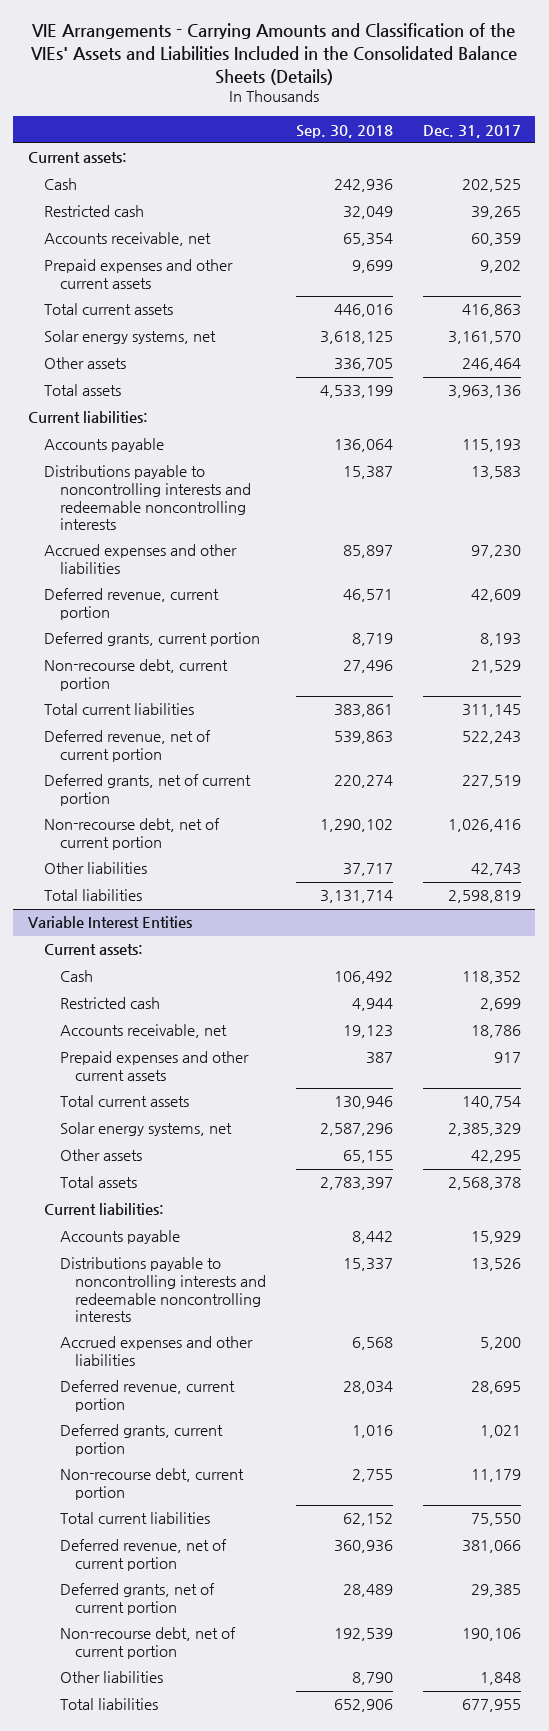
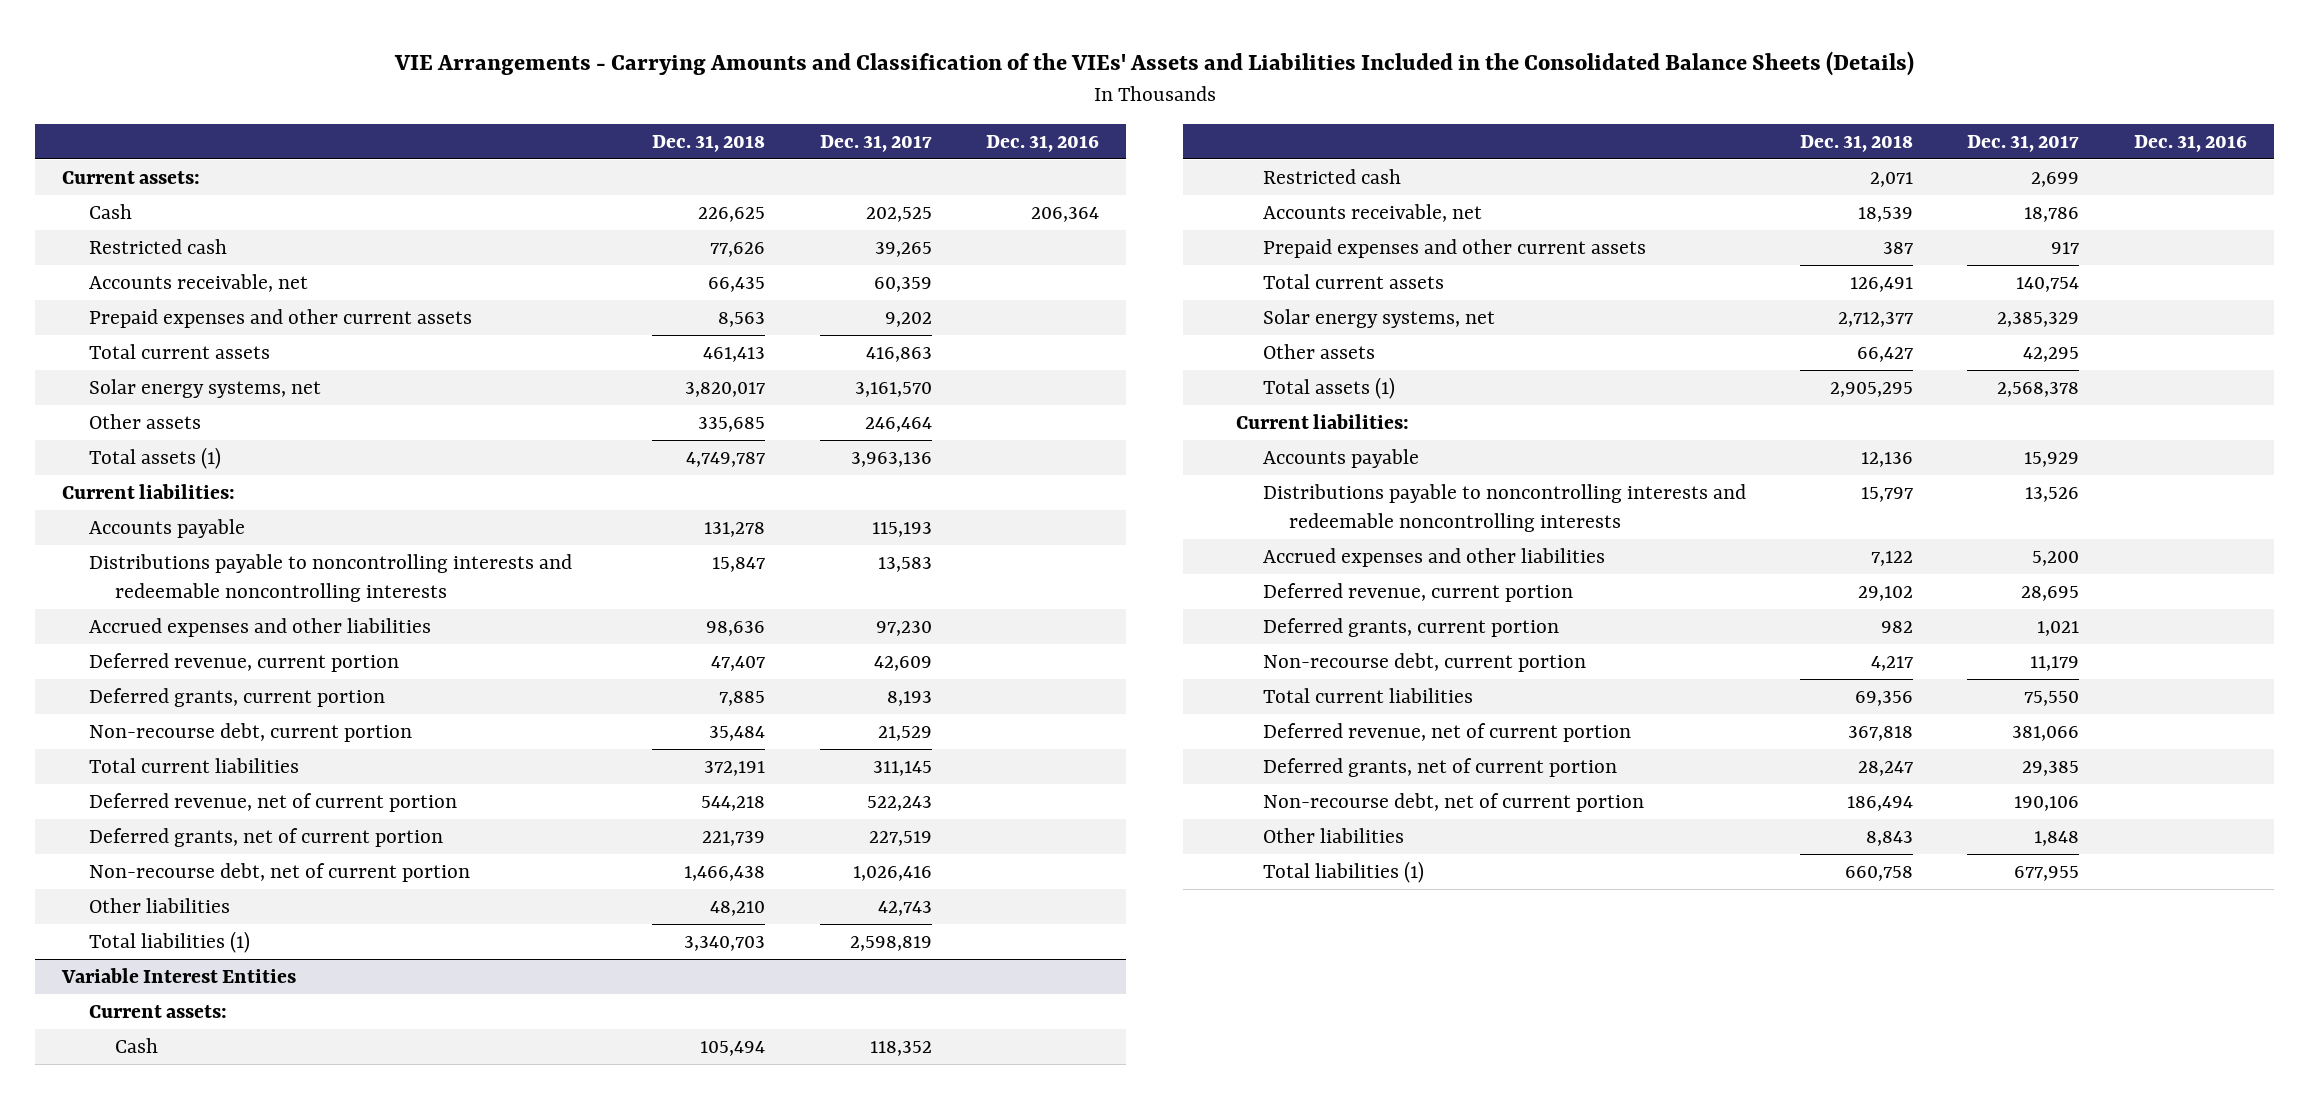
- | Sep. 30, 2018 | Dec. 31, 2017
+ | Dec. 31, 2018 | Dec. 31, 2017 | Dec. 31, 2016
- Total assets | 4,533,199 | 3,963,136
+ Total assets (1) | 4,749,787 | 3,963,136 |
- Total liabilities | 3,131,714 | 2,598,819
+ Total liabilities (1) | 3,340,703 | 2,598,819 |
@ Variable Interest Entities
- Total assets | 2,783,397 | 2,568,378
+ Total assets (1) | 2,905,295 | 2,568,378 |
- Total liabilities | 652,906 | 677,955
+ Total liabilities (1) | 660,758 | 677,955 |

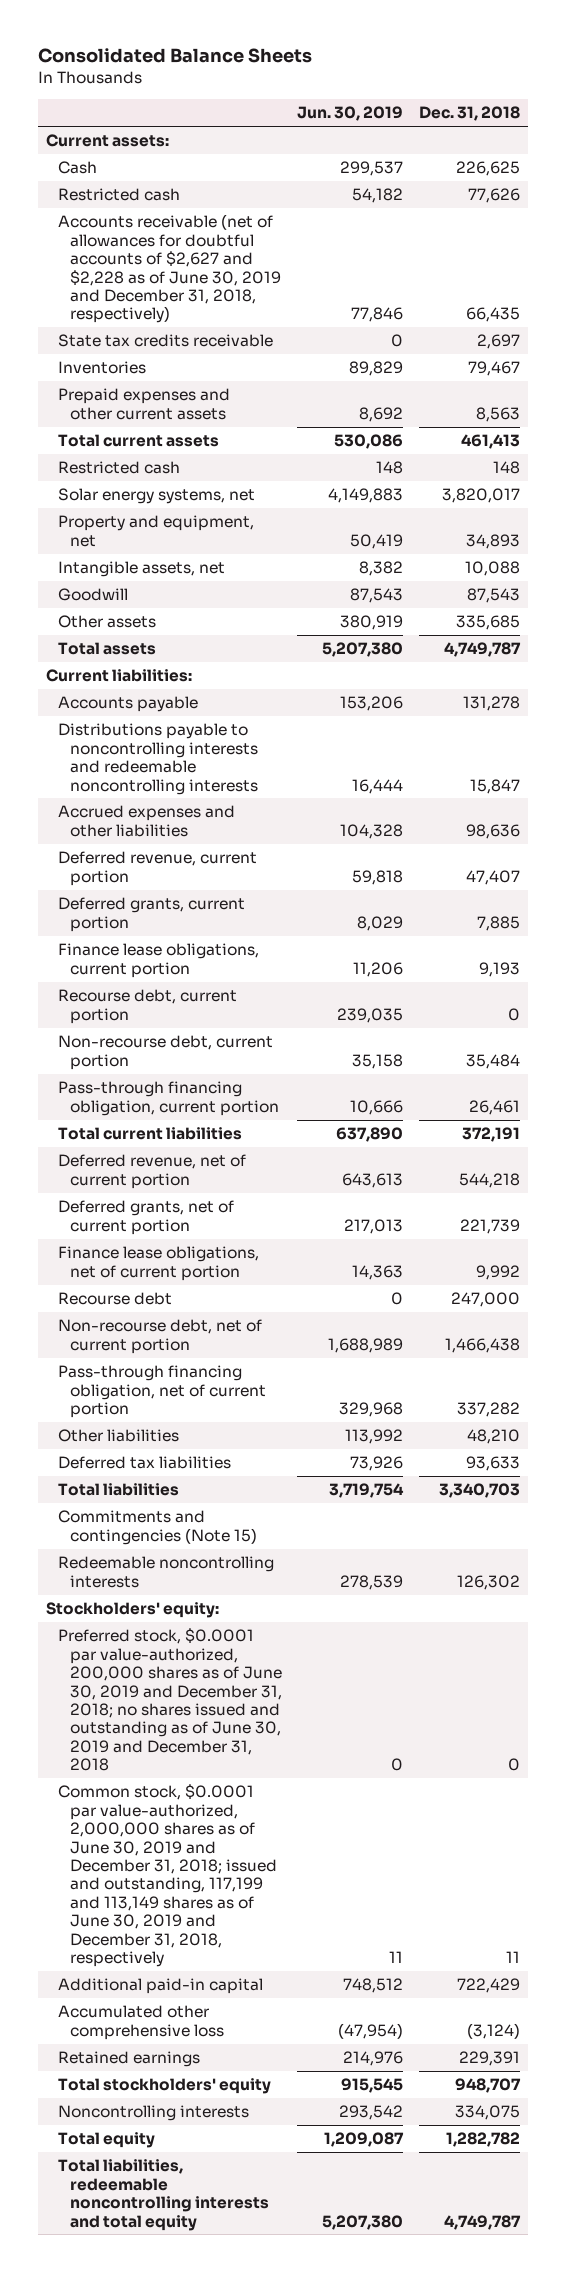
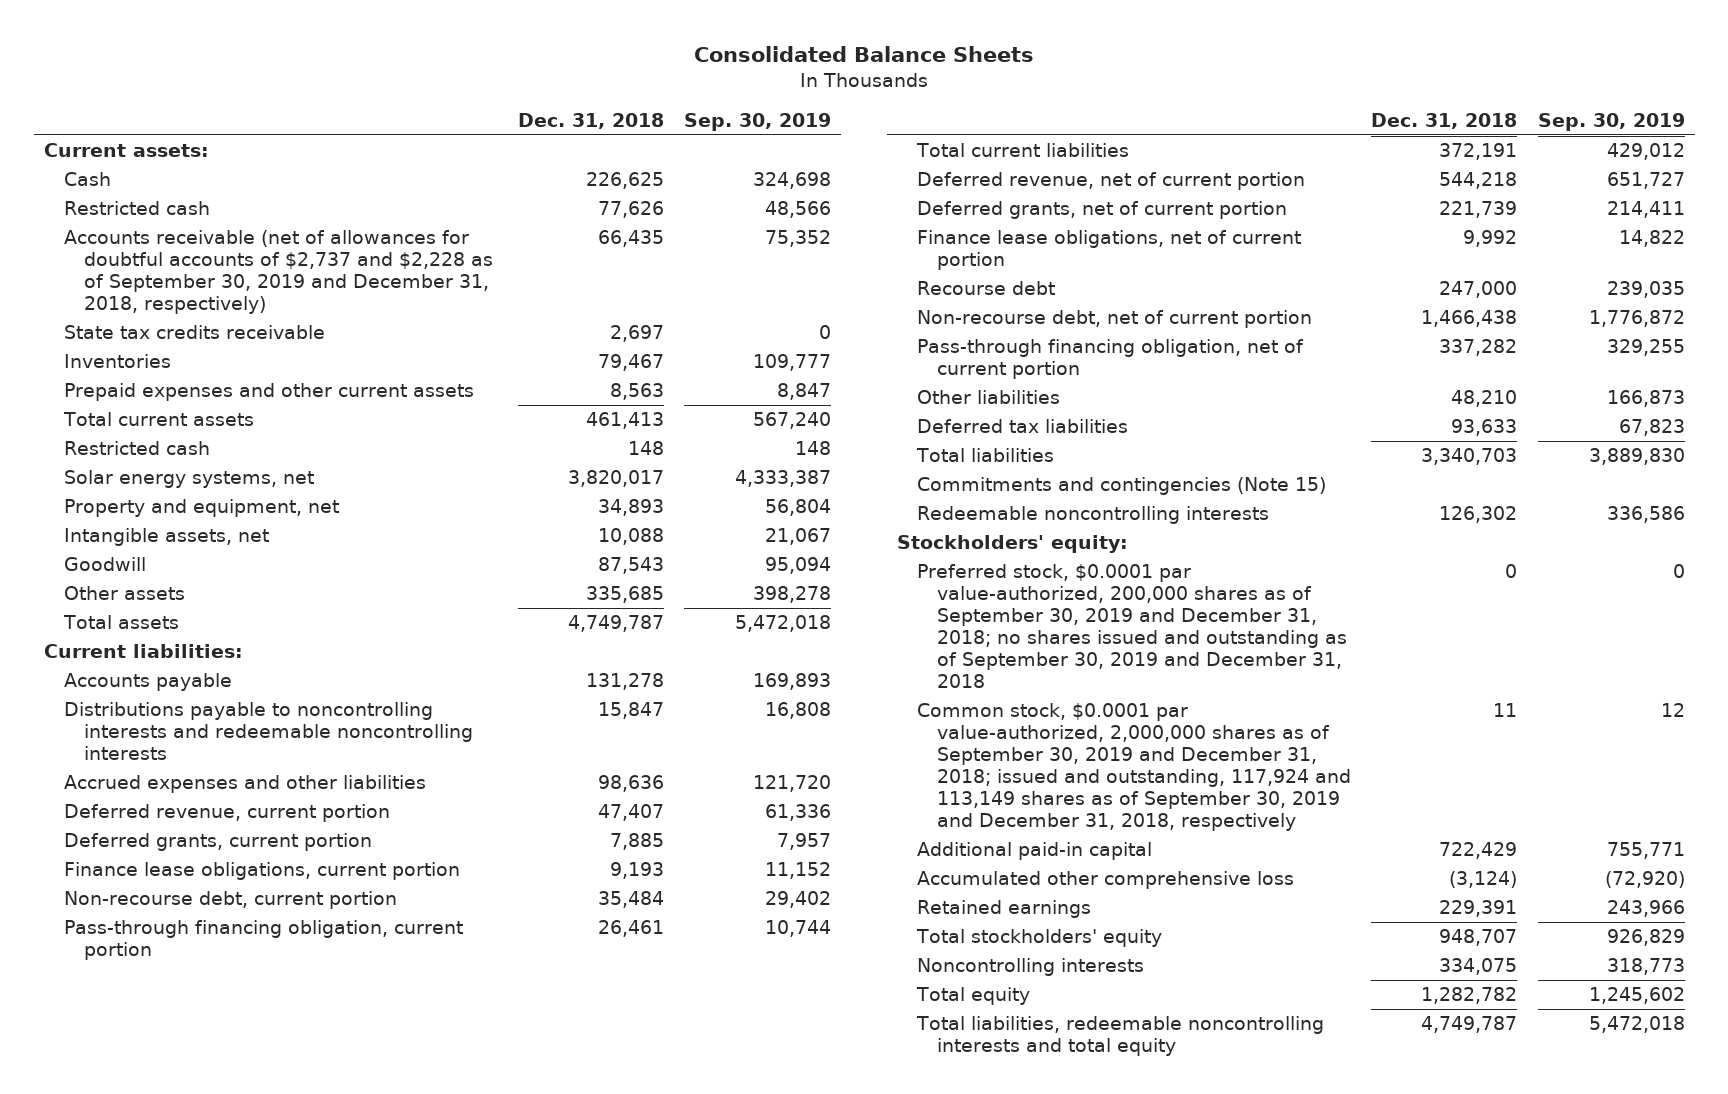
- | Jun. 30, 2019 | Dec. 31, 2018
+ | Dec. 31, 2018 | Sep. 30, 2019
- Accounts receivable (net of allowances for doubtful accounts of $2,627 and $2,228 as of June 30, 2019 and December 31, 2018, respectively) | 77,846 | 66,435
+ Accounts receivable (net of allowances for doubtful accounts of $2,737 and $2,228 as of September 30, 2019 and December 31, 2018, respectively) | 66,435 | 75,352
- Recourse debt, current portion | 239,035 | 0
- Preferred stock, $0.0001 par value-authorized, 200,000 shares as of June 30, 2019 and December 31, 2018; no shares issued and outstanding as of June 30, 2019 and December 31, 2018 | 0 | 0
- Common stock, $0.0001 par value-authorized, 2,000,000 shares as of June 30, 2019 and December 31, 2018; issued and outstanding, 117,199 and 113,149 shares as of June 30, 2019 and December 31, 2018, respectively | 11 | 11
+ Preferred stock, $0.0001 par value-authorized, 200,000 shares as of September 30, 2019 and December 31, 2018; no shares issued and outstanding as of September 30, 2019 and December 31, 2018 | 0 | 0
+ Common stock, $0.0001 par value-authorized, 2,000,000 shares as of September 30, 2019 and December 31, 2018; issued and outstanding, 117,924 and 113,149 shares as of September 30, 2019 and December 31, 2018, respectively | 11 | 12

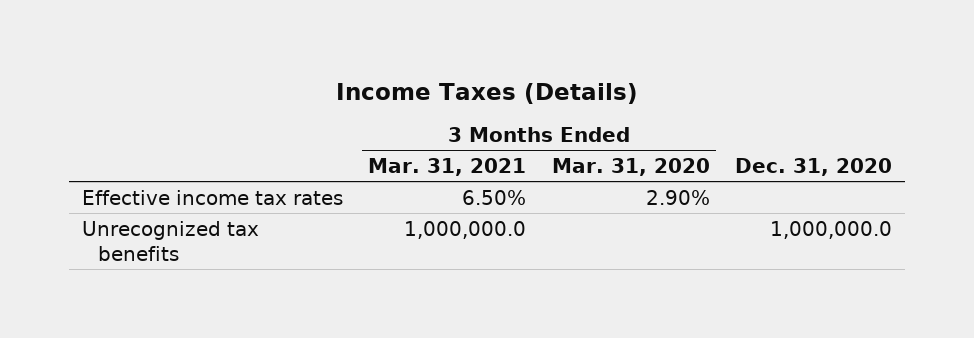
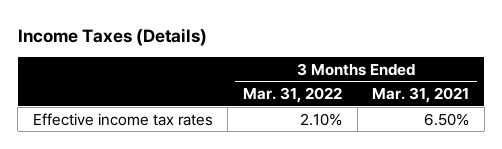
- | 3 Months Ended Mar. 31, 2021 | 3 Months Ended Mar. 31, 2020 | Dec. 31, 2020
+ | 3 Months Ended Mar. 31, 2022 | 3 Months Ended Mar. 31, 2021
- Unrecognized tax benefits | 1,000,000.0 | | 1,000,000.0

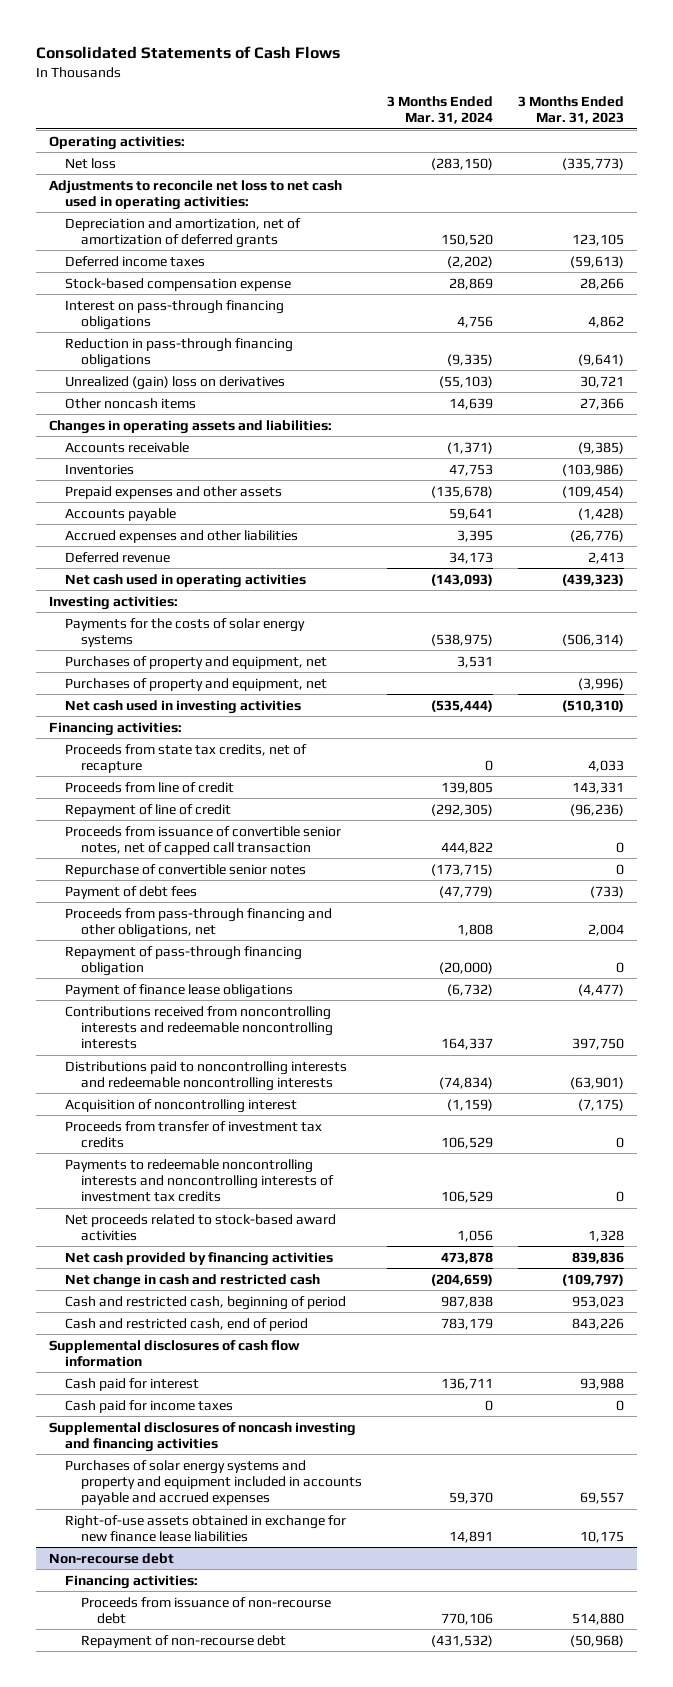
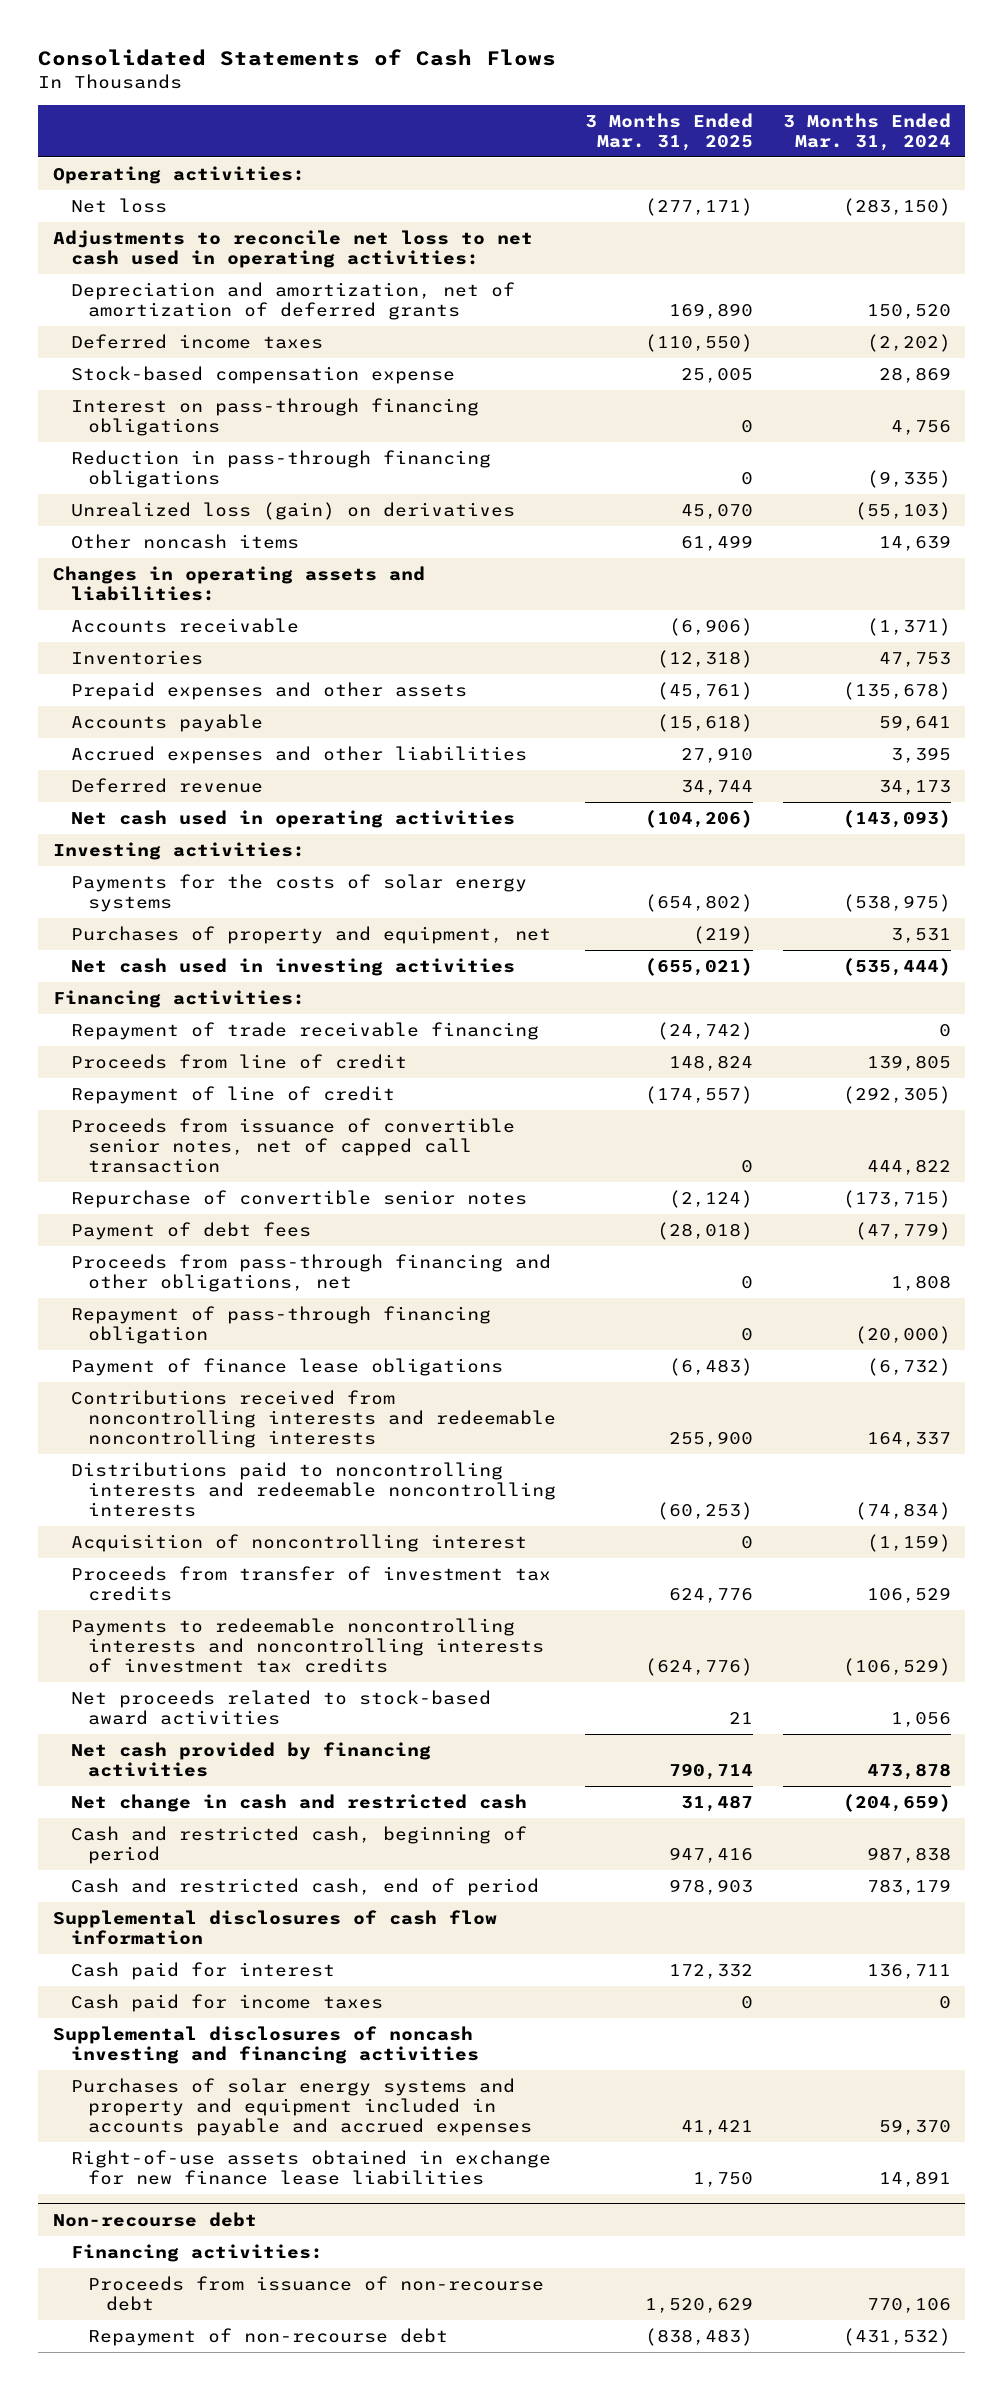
- | 3 Months Ended Mar. 31, 2024 | 3 Months Ended Mar. 31, 2023
+ | 3 Months Ended Mar. 31, 2025 | 3 Months Ended Mar. 31, 2024
- Unrealized (gain) loss on derivatives | (55,103) | 30,721
+ Unrealized loss (gain) on derivatives | 45,070 | (55,103)
- Purchases of property and equipment, net | | (3,996)
- Proceeds from state tax credits, net of recapture | 0 | 4,033
+ Repayment of trade receivable financing | (24,742) | 0
- Payments to redeemable noncontrolling interests and noncontrolling interests of investment tax credits | 106,529 | 0
+ Payments to redeemable noncontrolling interests and noncontrolling interests of investment tax credits | (624,776) | (106,529)

